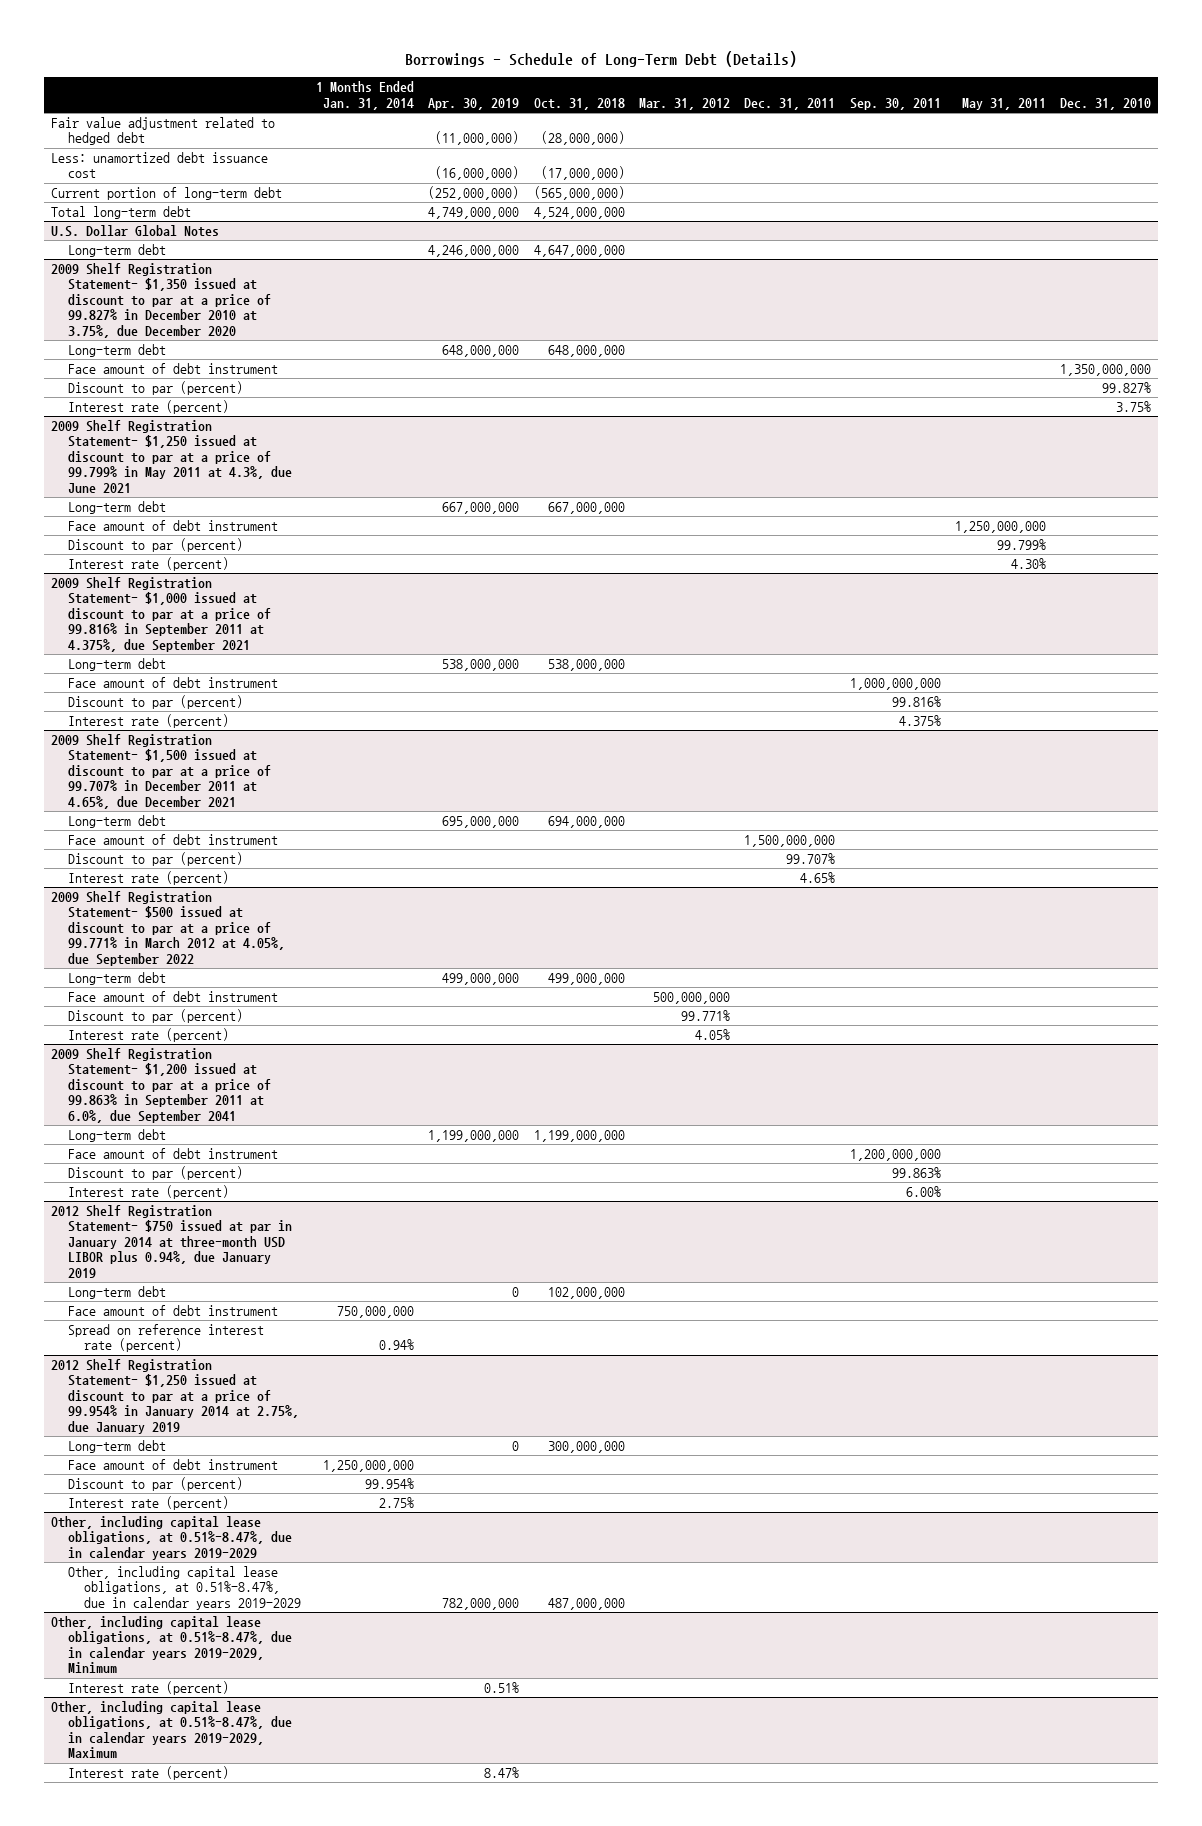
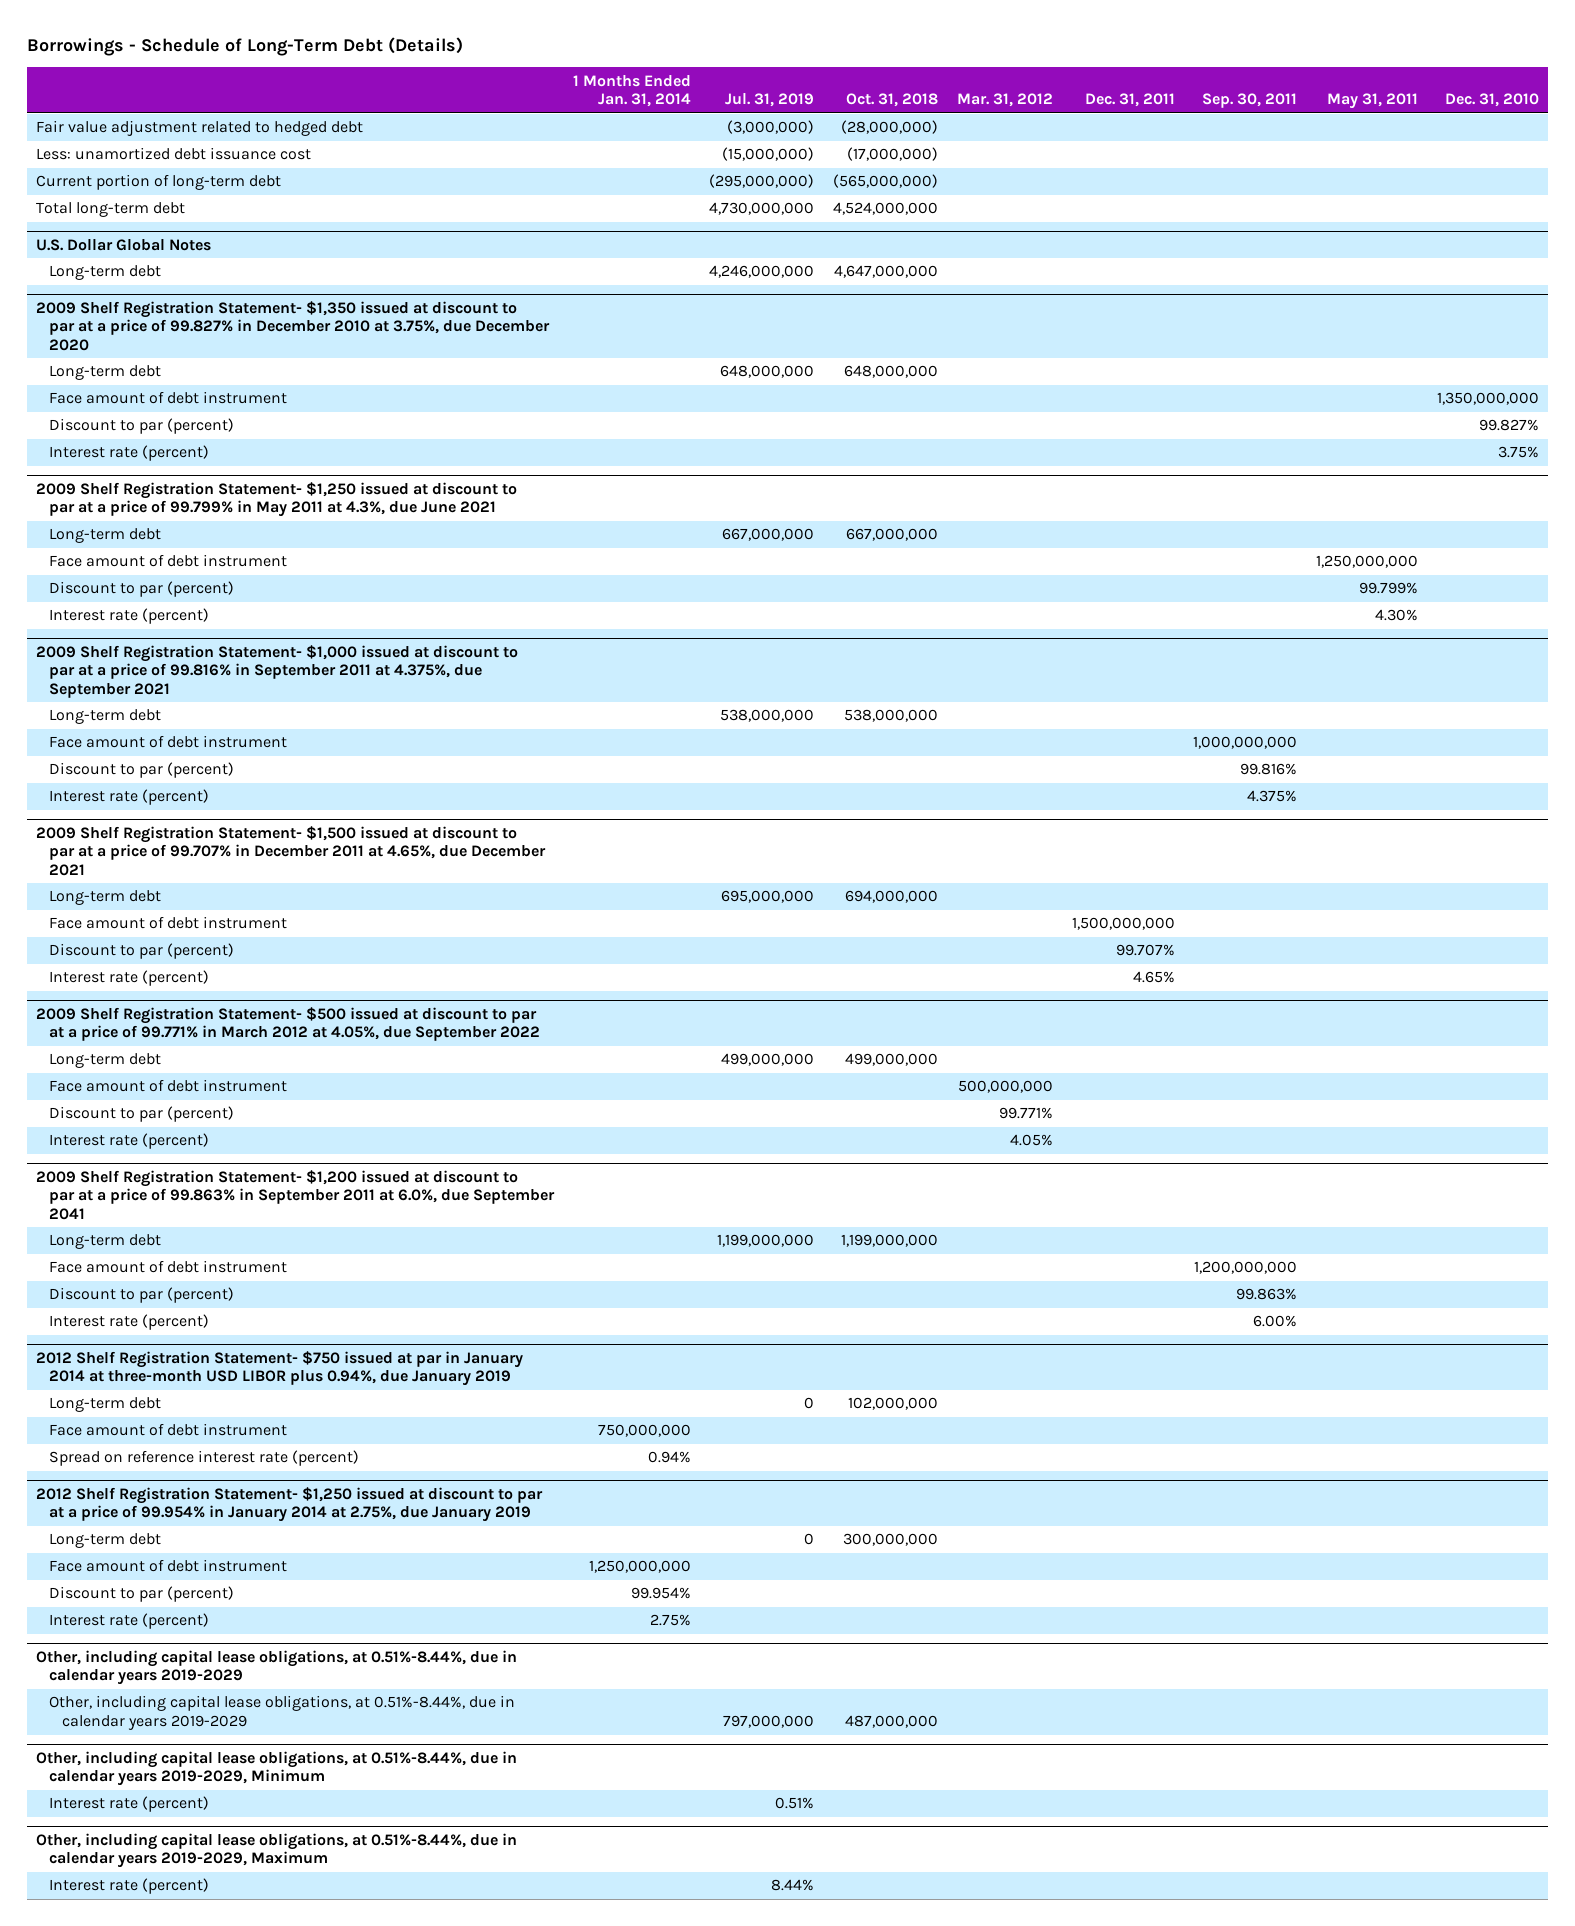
- | 1 Months Ended Jan. 31, 2014 | Apr. 30, 2019 | Oct. 31, 2018 | Mar. 31, 2012 | Dec. 31, 2011 | Sep. 30, 2011 | May 31, 2011 | Dec. 31, 2010
+ | 1 Months Ended Jan. 31, 2014 | Jul. 31, 2019 | Oct. 31, 2018 | Mar. 31, 2012 | Dec. 31, 2011 | Sep. 30, 2011 | May 31, 2011 | Dec. 31, 2010
- Other, including capital lease obligations, at 0.51%-8.47%, due in calendar years 2019-2029
- Other, including capital lease obligations, at 0.51%-8.47%, due in calendar years 2019-2029 | | 782,000,000 | 487,000,000 | | | | |
- Other, including capital lease obligations, at 0.51%-8.47%, due in calendar years 2019-2029, Minimum
+ Other, including capital lease obligations, at 0.51%-8.44%, due in calendar years 2019-2029
+ Other, including capital lease obligations, at 0.51%-8.44%, due in calendar years 2019-2029 | | 797,000,000 | 487,000,000 | | | | |
+ Other, including capital lease obligations, at 0.51%-8.44%, due in calendar years 2019-2029, Minimum
- Other, including capital lease obligations, at 0.51%-8.47%, due in calendar years 2019-2029, Maximum
+ Other, including capital lease obligations, at 0.51%-8.44%, due in calendar years 2019-2029, Maximum

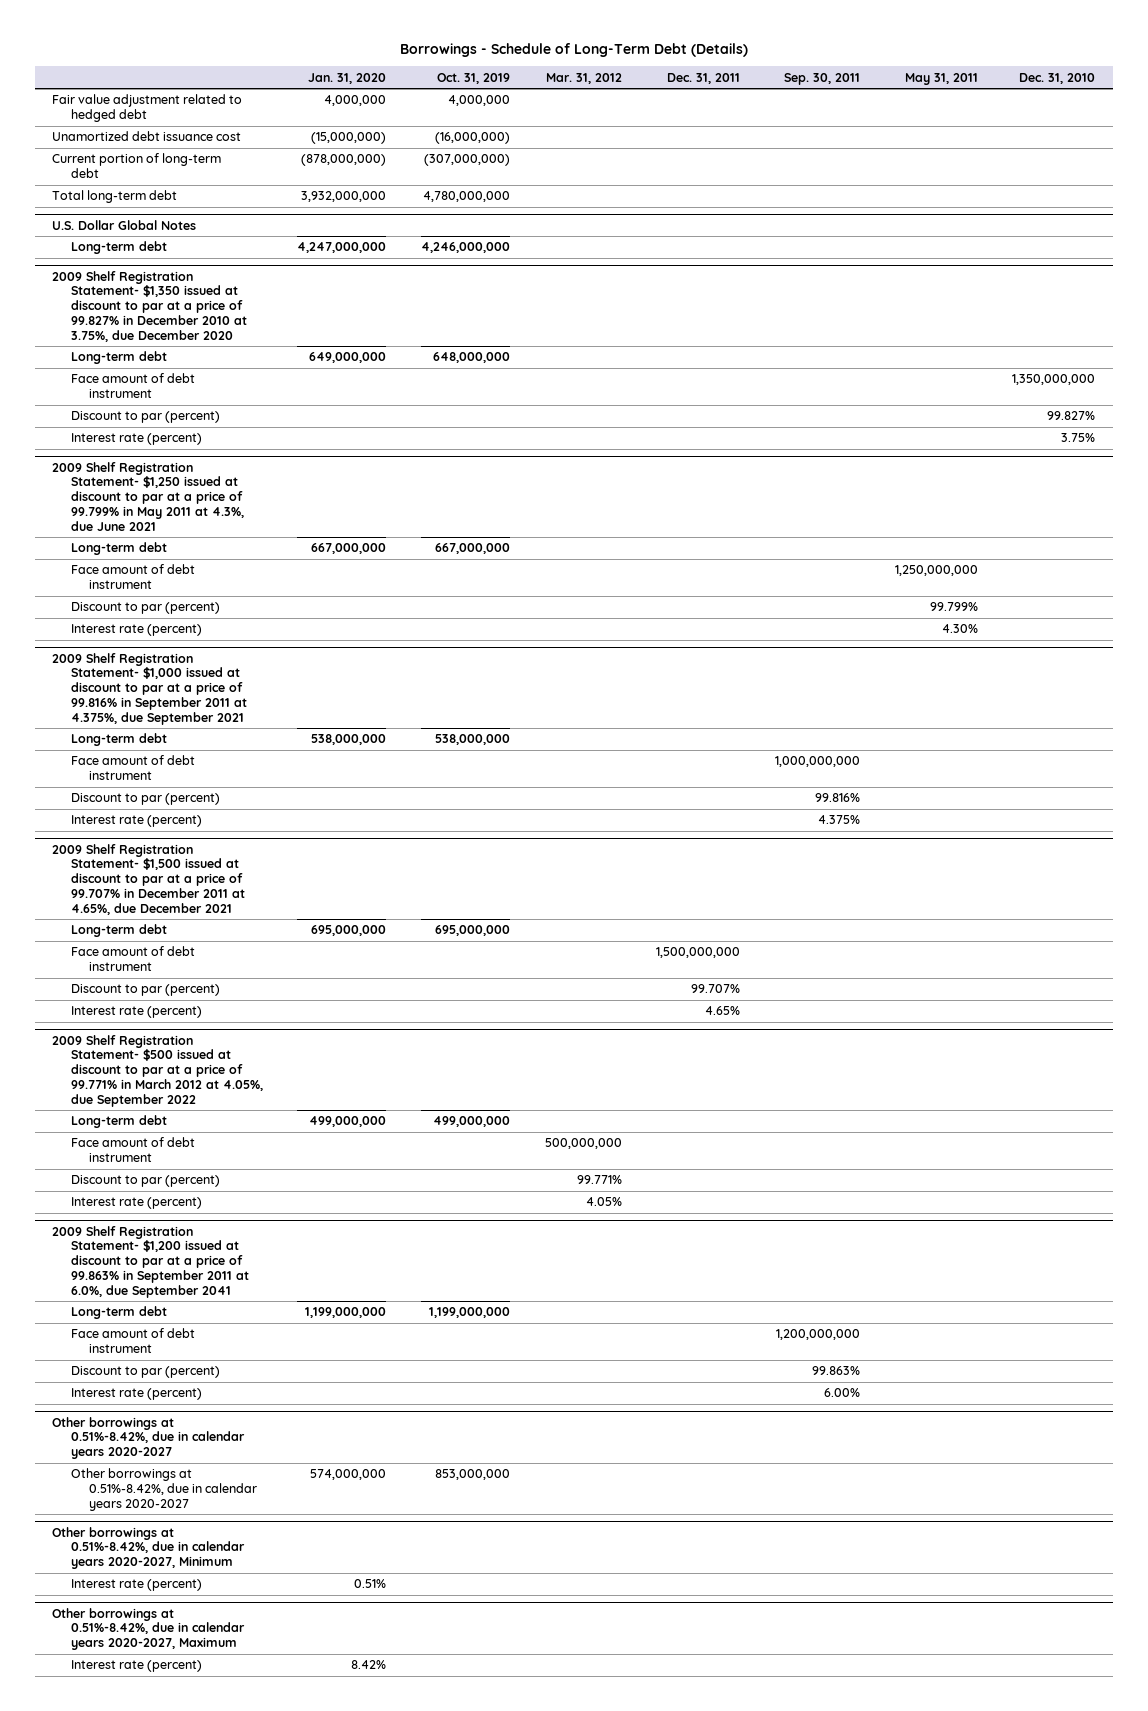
- | 1 Months Ended Jan. 31, 2014 | Jul. 31, 2019 | Oct. 31, 2018 | Mar. 31, 2012 | Dec. 31, 2011 | Sep. 30, 2011 | May 31, 2011 | Dec. 31, 2010
+ | Jan. 31, 2020 | Oct. 31, 2019 | Mar. 31, 2012 | Dec. 31, 2011 | Sep. 30, 2011 | May 31, 2011 | Dec. 31, 2010
- Less: unamortized debt issuance cost | | (15,000,000) | (17,000,000) | | | | |
+ Unamortized debt issuance cost | (15,000,000) | (16,000,000) | | | | |
- 2012 Shelf Registration Statement- $750 issued at par in January 2014 at three-month USD LIBOR plus 0.94%, due January 2019
- Long-term debt | | 0 | 102,000,000 | | | | |
- Face amount of debt instrument | 750,000,000 | | | | | | |
- Spread on reference interest rate (percent) | 0.94% | | | | | | |
- 2012 Shelf Registration Statement- $1,250 issued at discount to par at a price of 99.954% in January 2014 at 2.75%, due January 2019
- Long-term debt | | 0 | 300,000,000 | | | | |
- Face amount of debt instrument | 1,250,000,000 | | | | | | |
- Discount to par (percent) | 99.954% | | | | | | |
- Interest rate (percent) | 2.75% | | | | | | |
- Other, including capital lease obligations, at 0.51%-8.44%, due in calendar years 2019-2029
- Other, including capital lease obligations, at 0.51%-8.44%, due in calendar years 2019-2029 | | 797,000,000 | 487,000,000 | | | | |
- Other, including capital lease obligations, at 0.51%-8.44%, due in calendar years 2019-2029, Minimum
- Interest rate (percent) | | 0.51% | | | | | |
- Other, including capital lease obligations, at 0.51%-8.44%, due in calendar years 2019-2029, Maximum
- Interest rate (percent) | | 8.44% | | | | | |
+ Other borrowings at 0.51%-8.42%, due in calendar years 2020-2027
+ Other borrowings at 0.51%-8.42%, due in calendar years 2020-2027 | 574,000,000 | 853,000,000 | | | | |
+ Other borrowings at 0.51%-8.42%, due in calendar years 2020-2027, Minimum
+ Interest rate (percent) | 0.51% | | | | | |
+ Other borrowings at 0.51%-8.42%, due in calendar years 2020-2027, Maximum
+ Interest rate (percent) | 8.42% | | | | | |

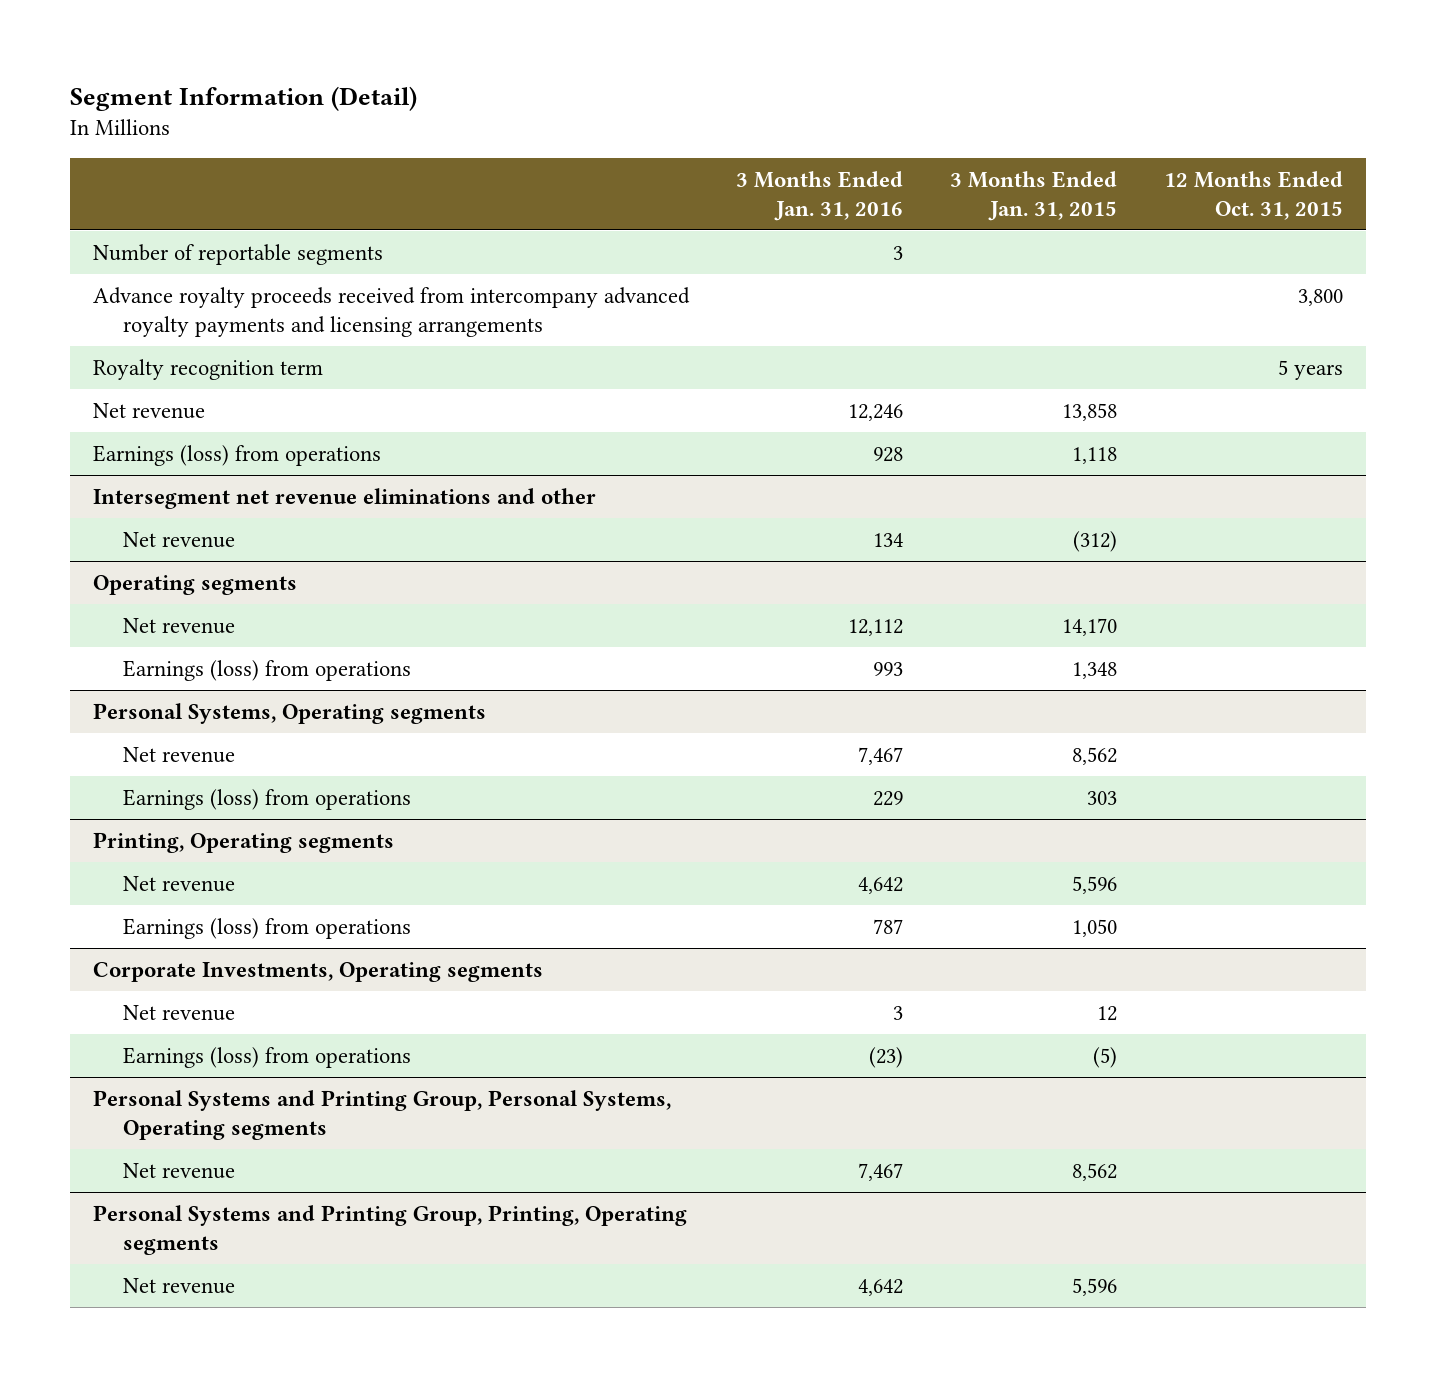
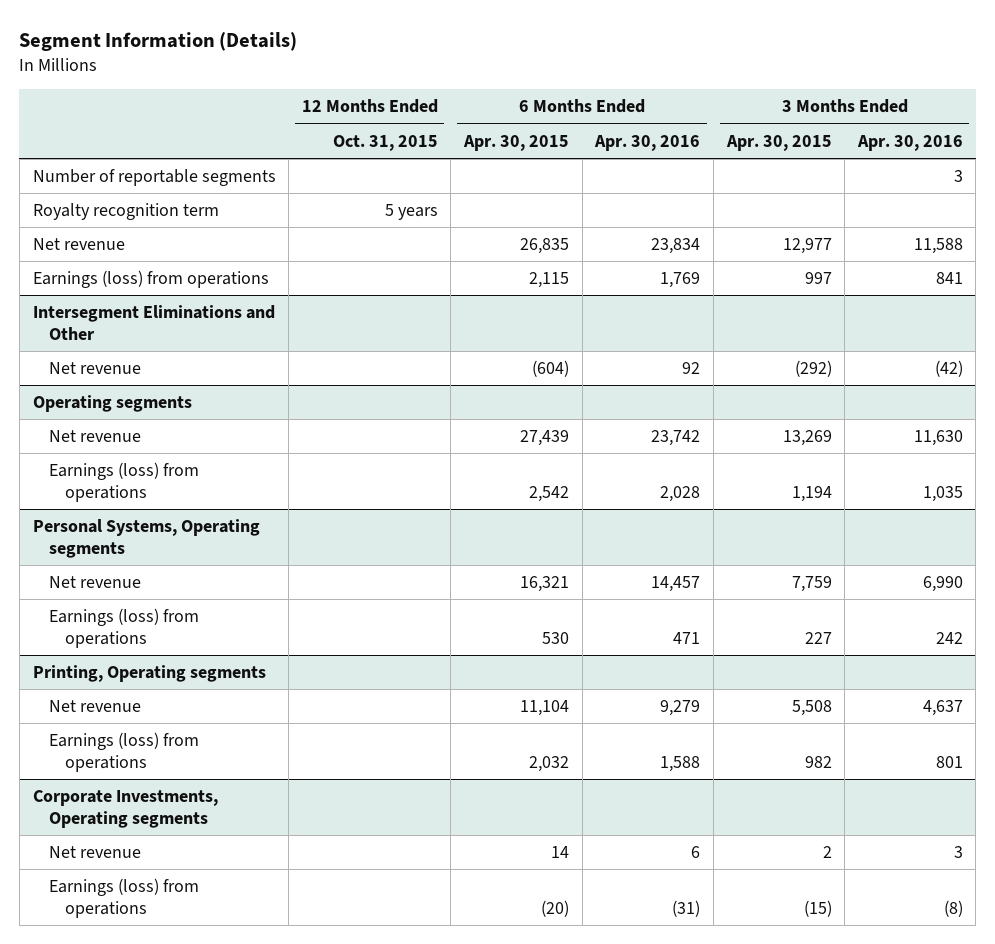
- Segment Information (Detail)
+ Segment Information (Details)
- | 3 Months Ended Jan. 31, 2016 | 3 Months Ended Jan. 31, 2015 | 12 Months Ended Oct. 31, 2015
+ | 12 Months Ended Oct. 31, 2015 | 6 Months Ended Apr. 30, 2015 | 6 Months Ended Apr. 30, 2016 | 3 Months Ended Apr. 30, 2015 | 3 Months Ended Apr. 30, 2016
- Advance royalty proceeds received from intercompany advanced royalty payments and licensing arrangements | | | 3,800
- Intersegment net revenue eliminations and other
+ Intersegment Eliminations and Other
- Personal Systems and Printing Group, Personal Systems, Operating segments
- Net revenue | 7,467 | 8,562 |
- Personal Systems and Printing Group, Printing, Operating segments
- Net revenue | 4,642 | 5,596 |

